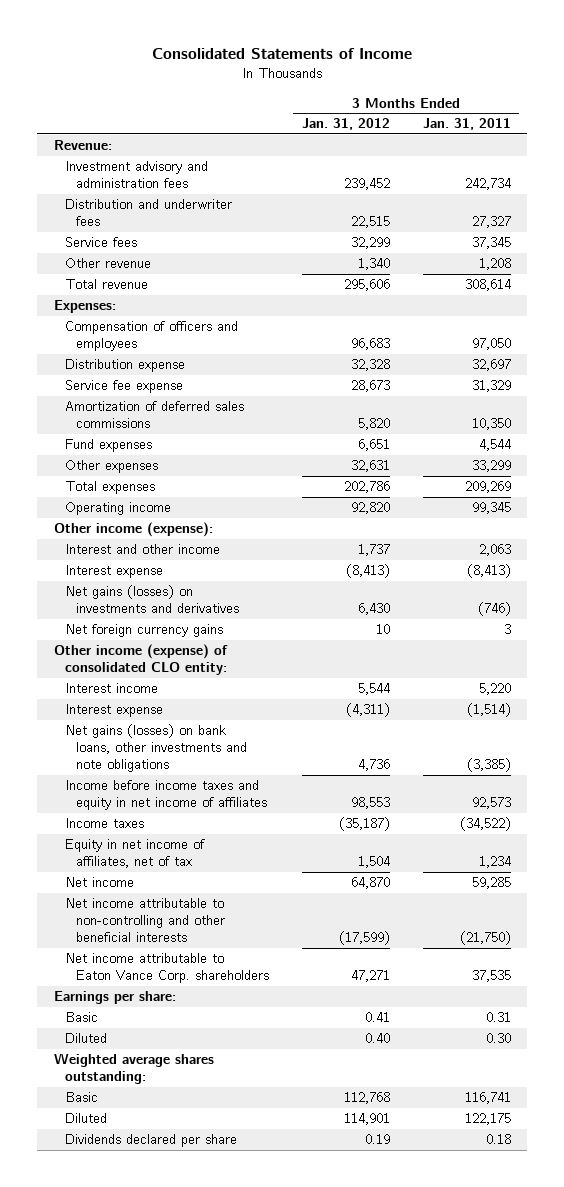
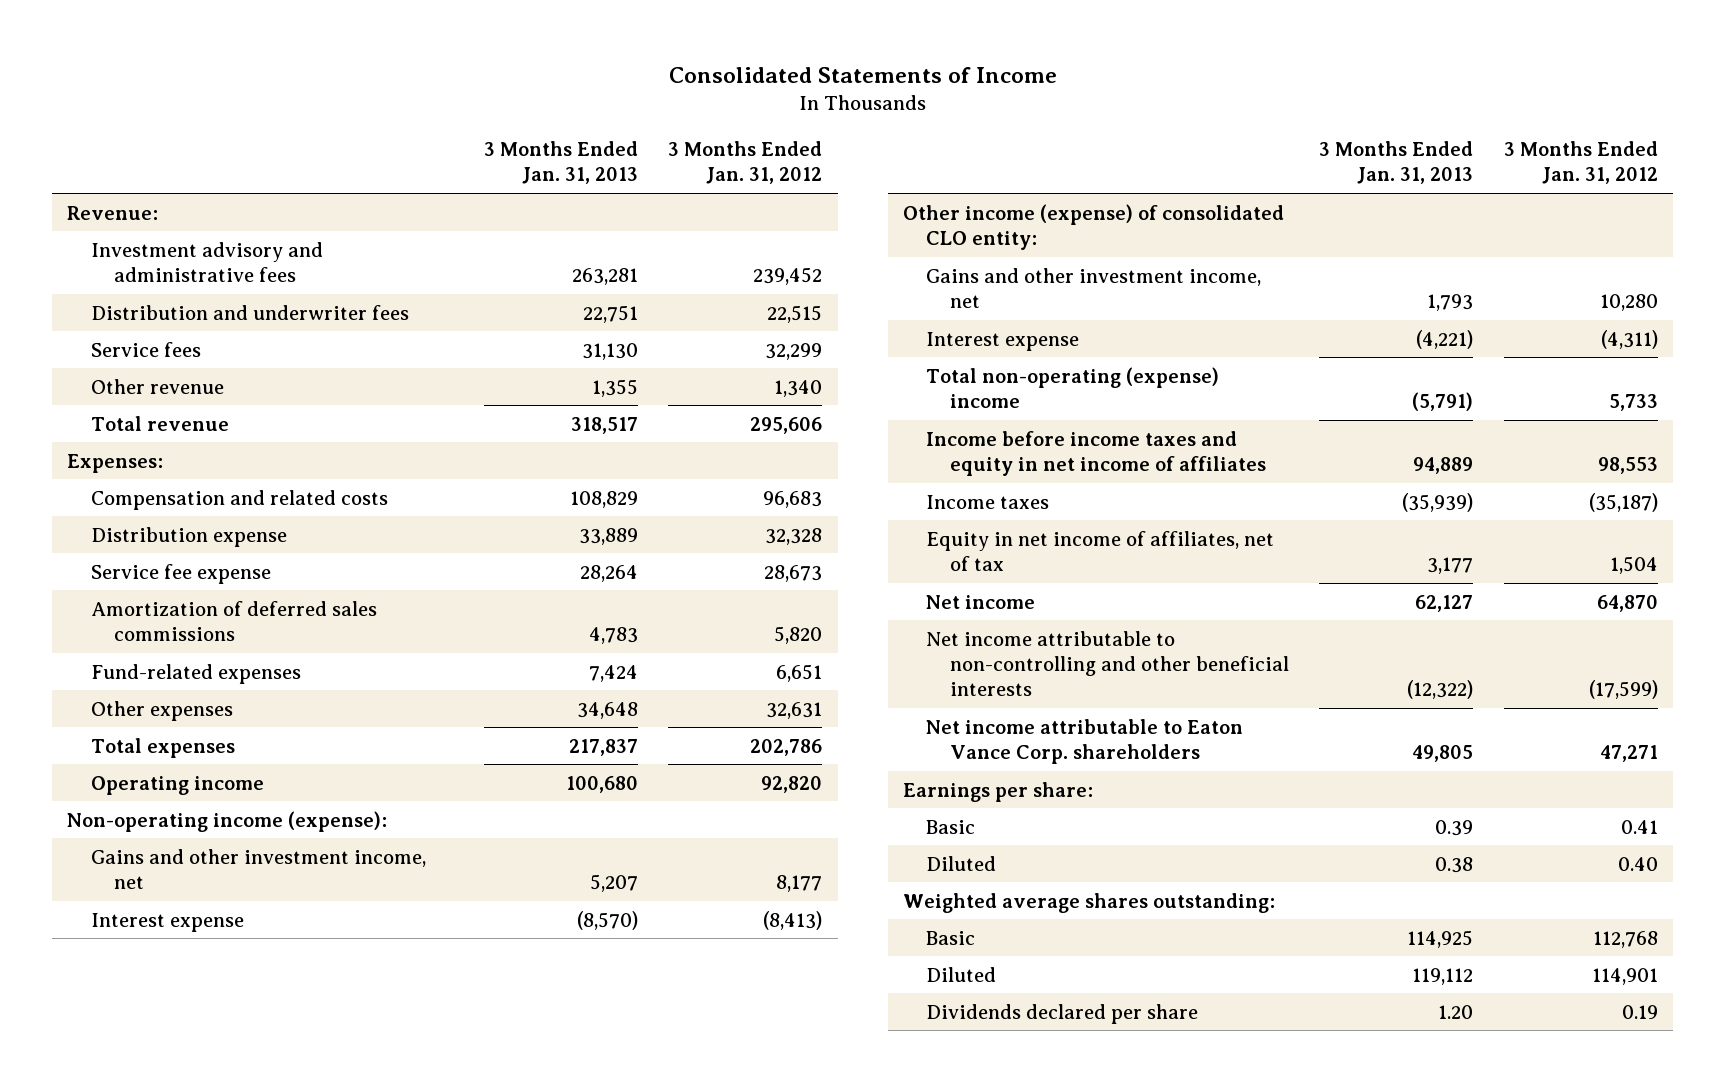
- | 3 Months Ended Jan. 31, 2012 | 3 Months Ended Jan. 31, 2011
+ | 3 Months Ended Jan. 31, 2013 | 3 Months Ended Jan. 31, 2012
- Investment advisory and administration fees | 239,452 | 242,734
+ Investment advisory and administrative fees | 263,281 | 239,452
- Compensation of officers and employees | 96,683 | 97,050
+ Compensation and related costs | 108,829 | 96,683
- Fund expenses | 6,651 | 4,544
+ Fund-related expenses | 7,424 | 6,651
- Other income (expense):
- Interest and other income | 1,737 | 2,063
+ Non-operating income (expense):
+ Gains and other investment income, net | 5,207 | 8,177
- Net gains (losses) on investments and derivatives | 6,430 | (746)
- Net foreign currency gains | 10 | 3
- Interest income | 5,544 | 5,220
+ Gains and other investment income, net | 1,793 | 10,280
- Net gains (losses) on bank loans, other investments and note obligations | 4,736 | (3,385)
+ Total non-operating (expense) income | (5,791) | 5,733

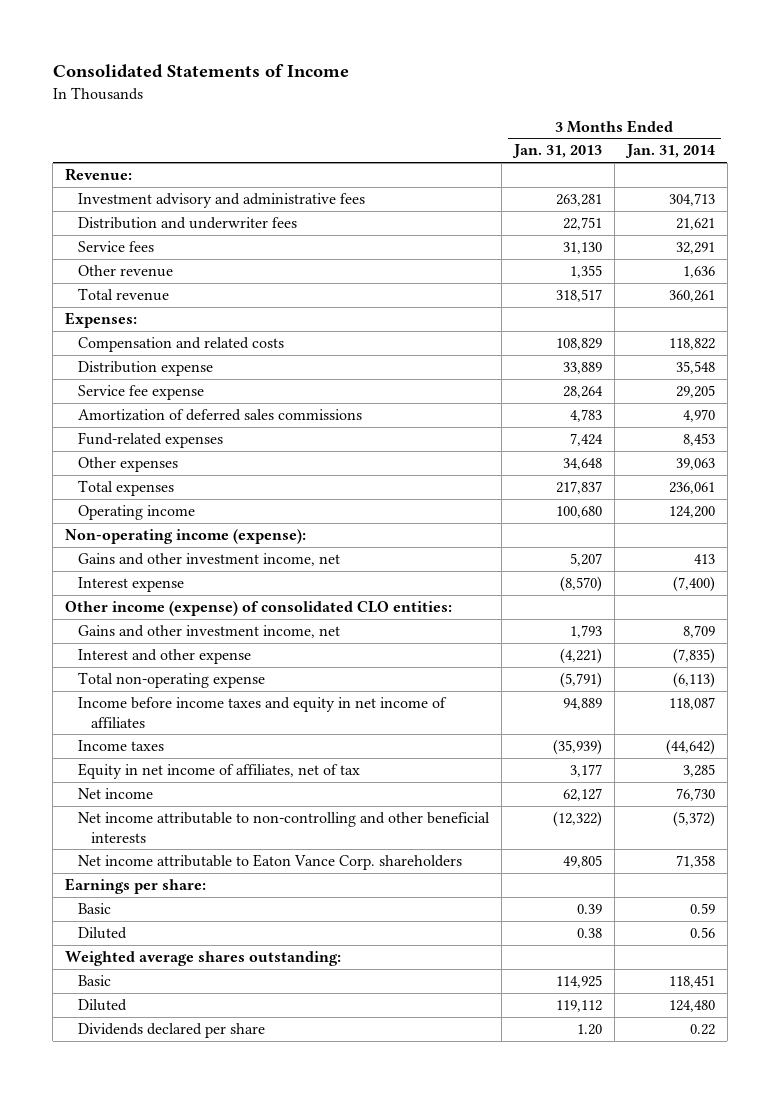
- | 3 Months Ended Jan. 31, 2013 | 3 Months Ended Jan. 31, 2012
+ | 3 Months Ended Jan. 31, 2013 | 3 Months Ended Jan. 31, 2014
- Other income (expense) of consolidated CLO entity:
+ Other income (expense) of consolidated CLO entities:
- Interest expense | (4,221) | (4,311)
- Total non-operating (expense) income | (5,791) | 5,733
+ Interest and other expense | (4,221) | (7,835)
+ Total non-operating expense | (5,791) | (6,113)

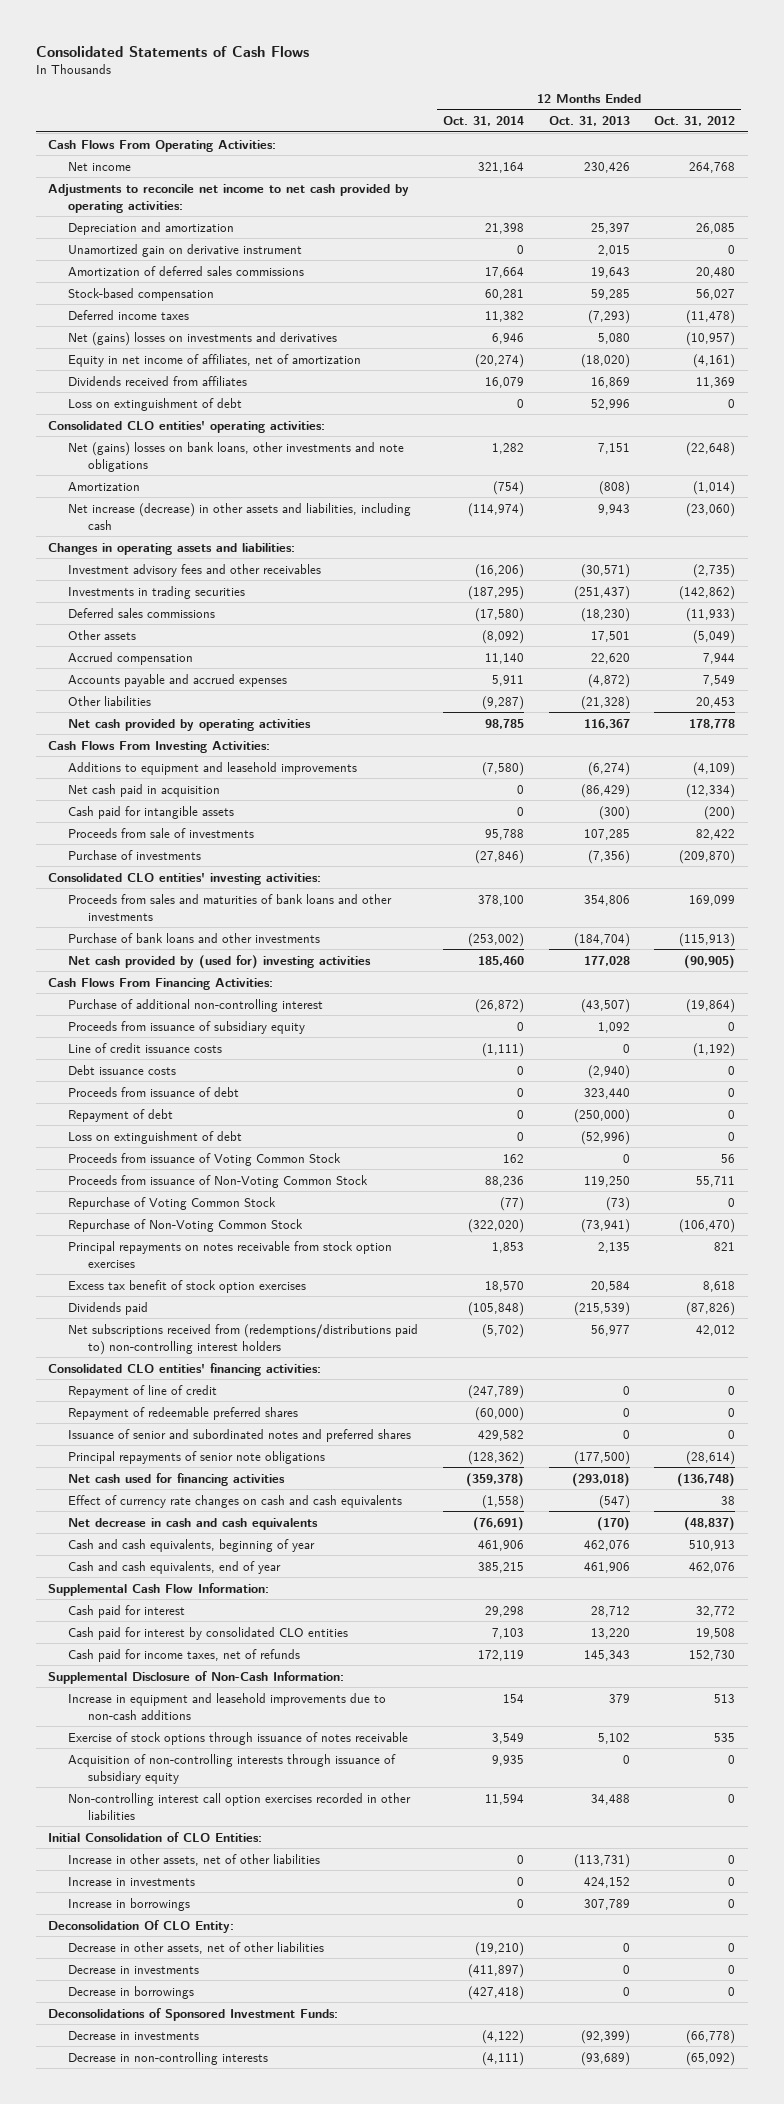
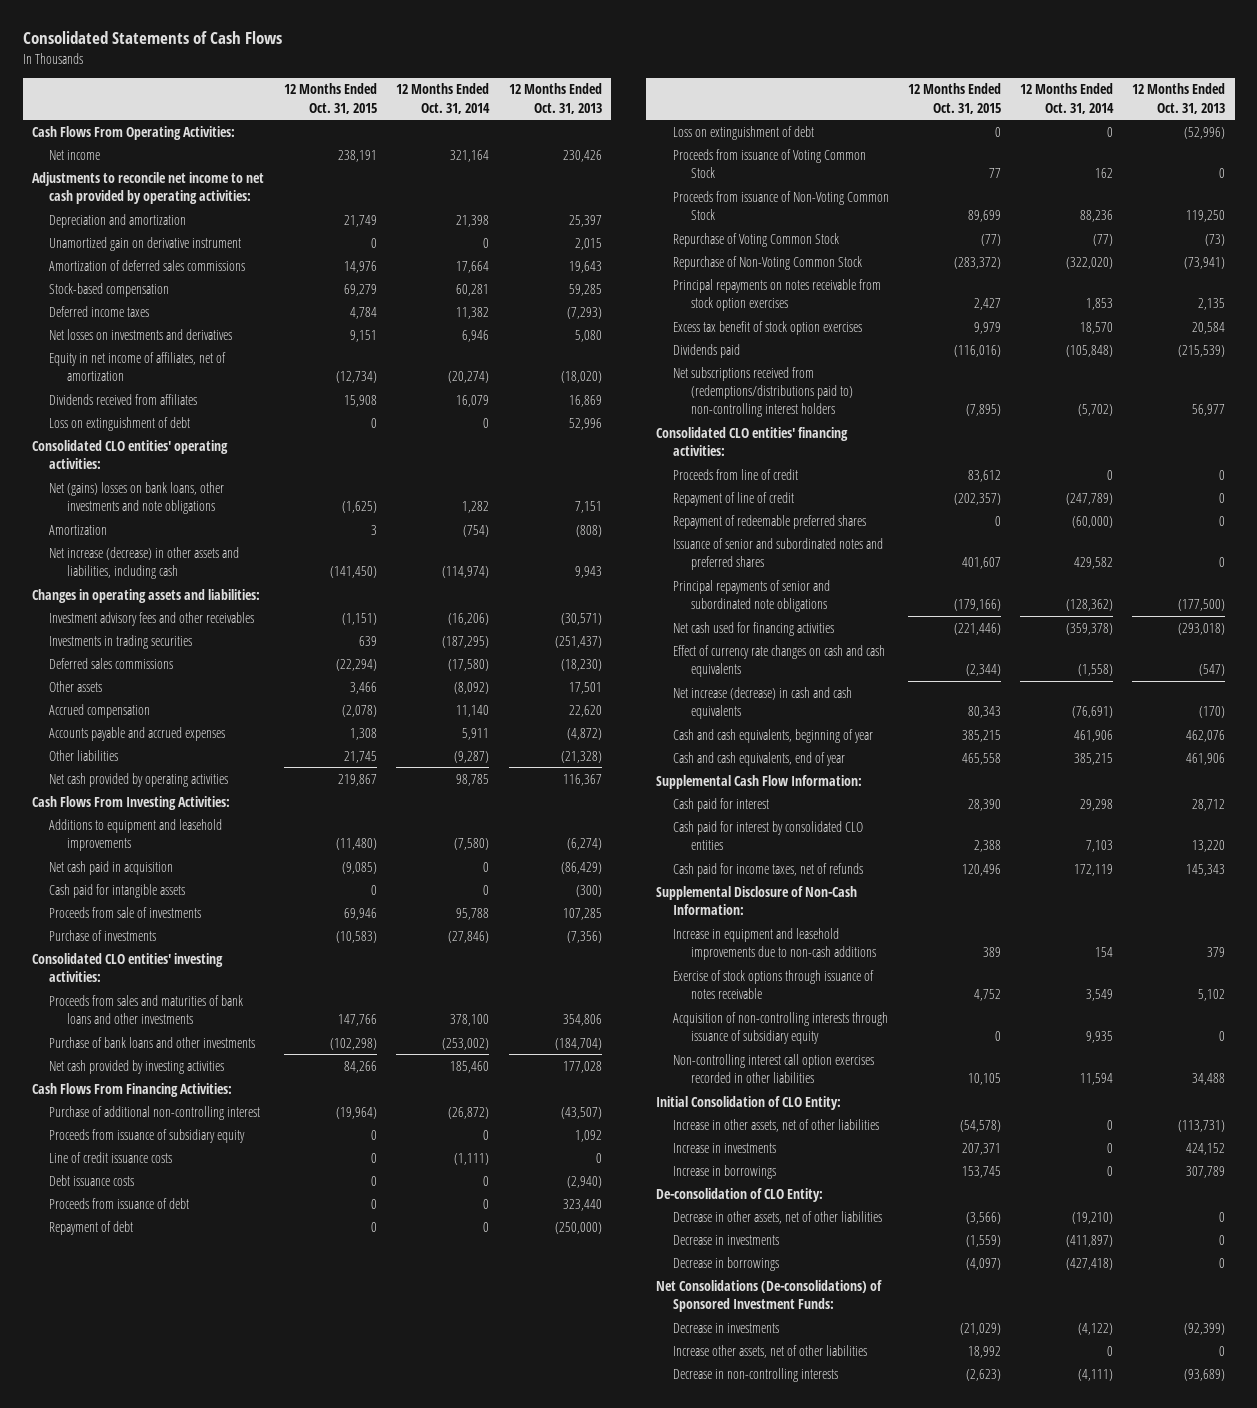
- | 12 Months Ended Oct. 31, 2014 | 12 Months Ended Oct. 31, 2013 | 12 Months Ended Oct. 31, 2012
+ | 12 Months Ended Oct. 31, 2015 | 12 Months Ended Oct. 31, 2014 | 12 Months Ended Oct. 31, 2013
- Net (gains) losses on investments and derivatives | 6,946 | 5,080 | (10,957)
+ Net losses on investments and derivatives | 9,151 | 6,946 | 5,080
- Net cash provided by (used for) investing activities | 185,460 | 177,028 | (90,905)
+ Net cash provided by investing activities | 84,266 | 185,460 | 177,028
+ Proceeds from line of credit | 83,612 | 0 | 0
- Principal repayments of senior note obligations | (128,362) | (177,500) | (28,614)
+ Principal repayments of senior and subordinated note obligations | (179,166) | (128,362) | (177,500)
- Net decrease in cash and cash equivalents | (76,691) | (170) | (48,837)
+ Net increase (decrease) in cash and cash equivalents | 80,343 | (76,691) | (170)
- Initial Consolidation of CLO Entities:
+ Initial Consolidation of CLO Entity:
- Deconsolidation Of CLO Entity:
+ De-consolidation of CLO Entity:
- Deconsolidations of Sponsored Investment Funds:
+ Net Consolidations (De-consolidations) of Sponsored Investment Funds:
+ Increase other assets, net of other liabilities | 18,992 | 0 | 0

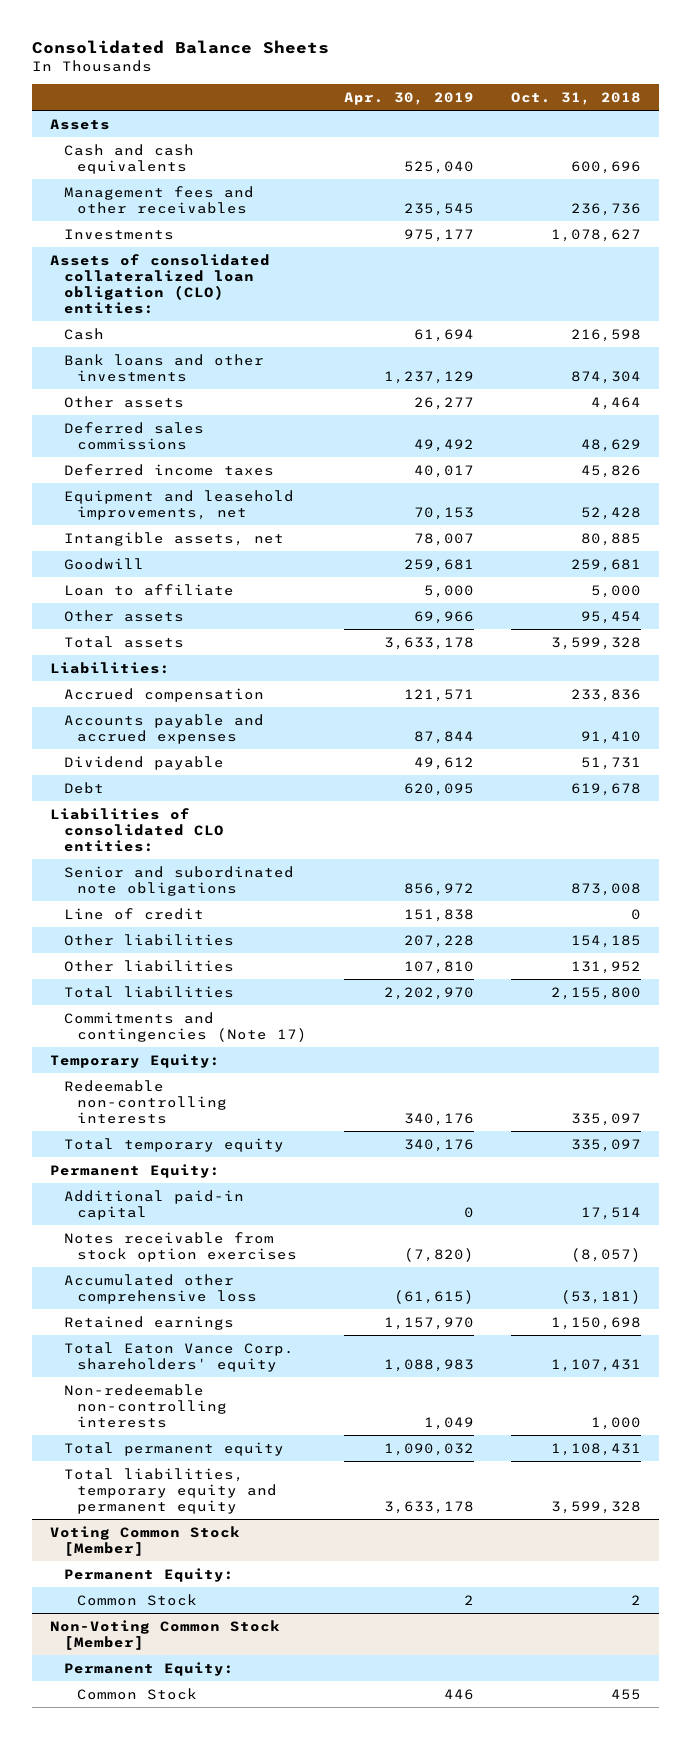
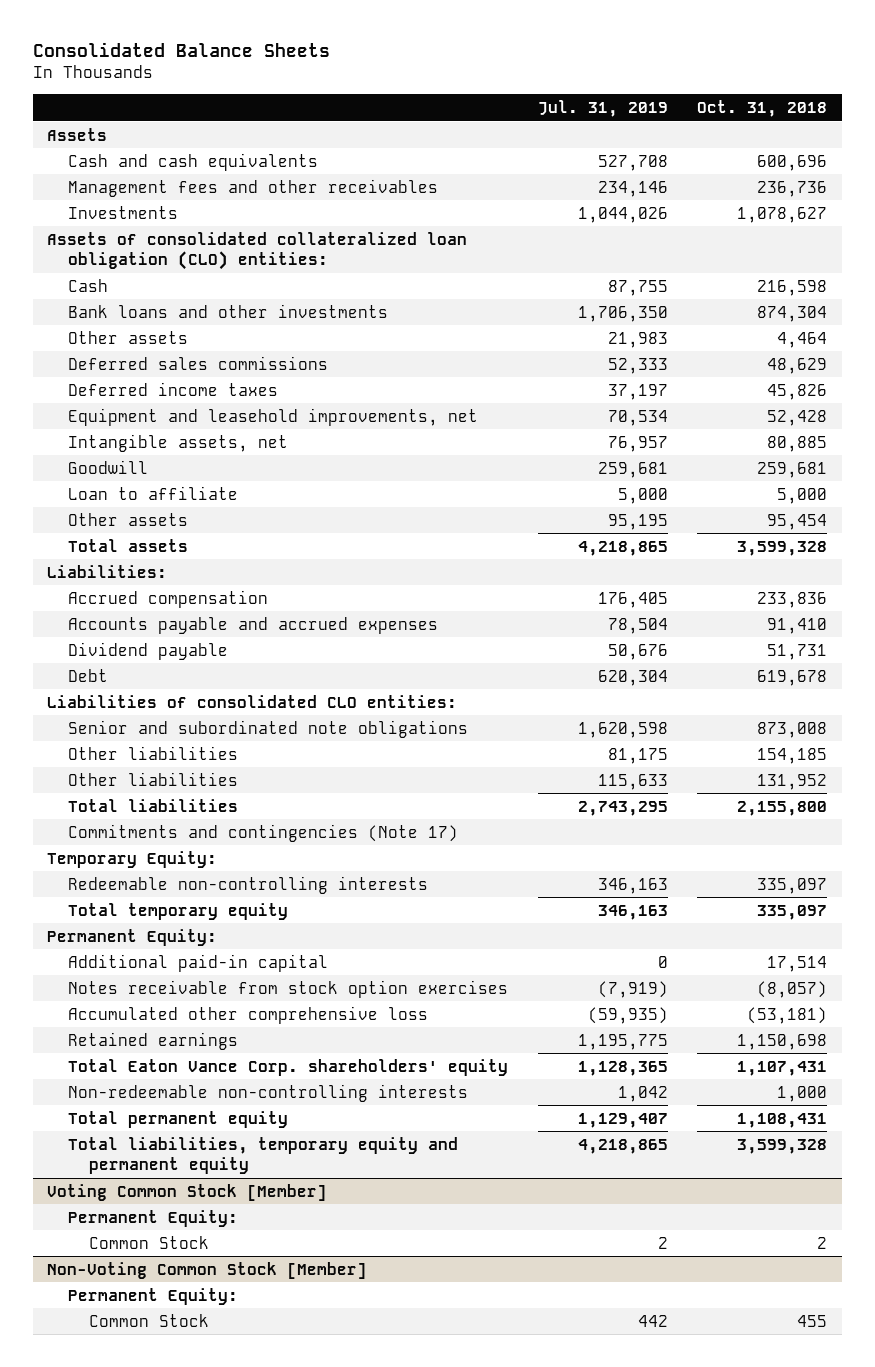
- | Apr. 30, 2019 | Oct. 31, 2018
+ | Jul. 31, 2019 | Oct. 31, 2018
- Line of credit | 151,838 | 0

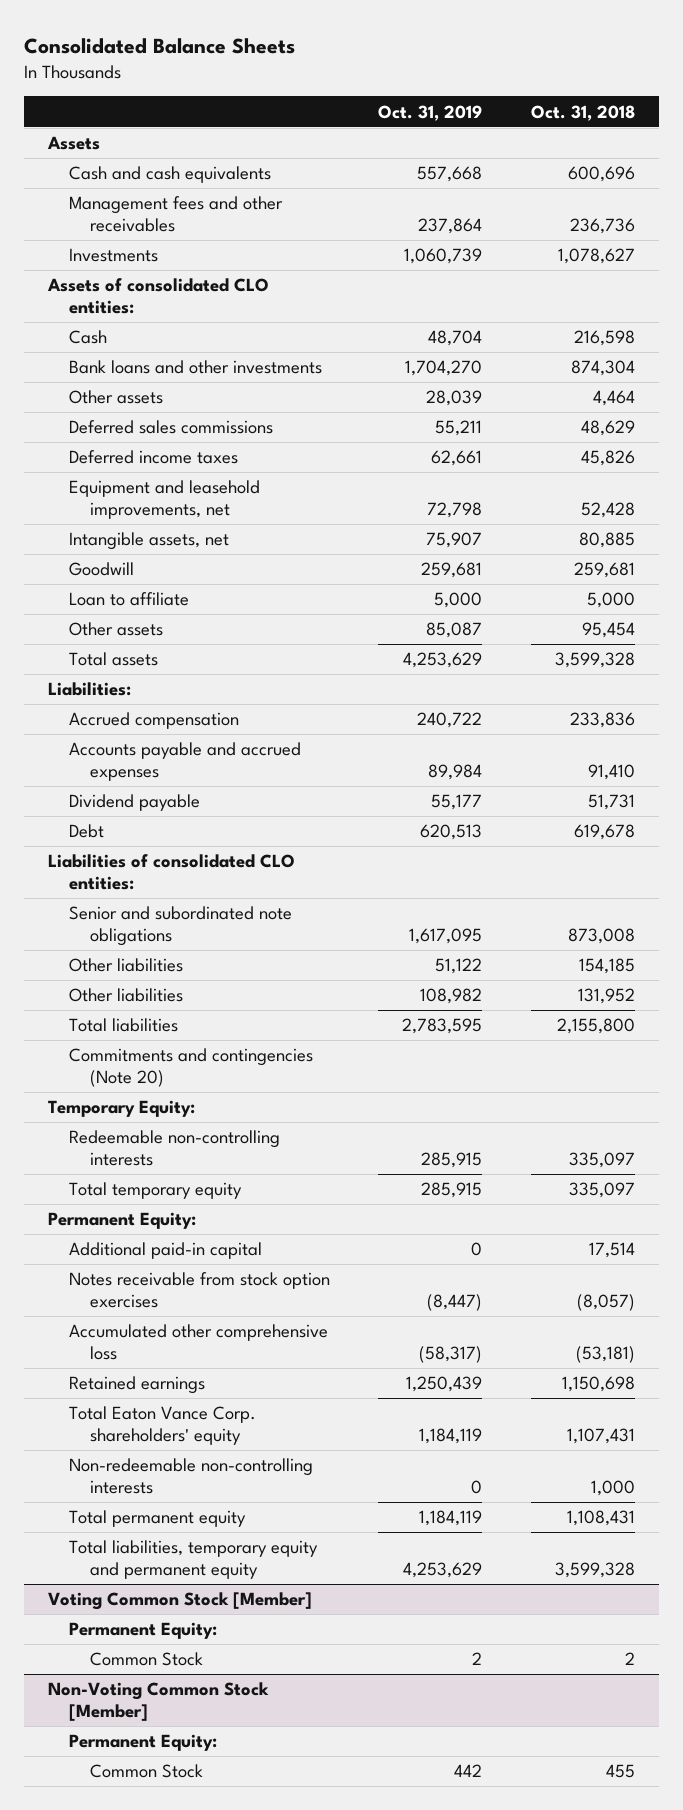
- | Jul. 31, 2019 | Oct. 31, 2018
+ | Oct. 31, 2019 | Oct. 31, 2018
- Assets of consolidated collateralized loan obligation (CLO) entities:
+ Assets of consolidated CLO entities:
- Commitments and contingencies (Note 17)
+ Commitments and contingencies (Note 20)

